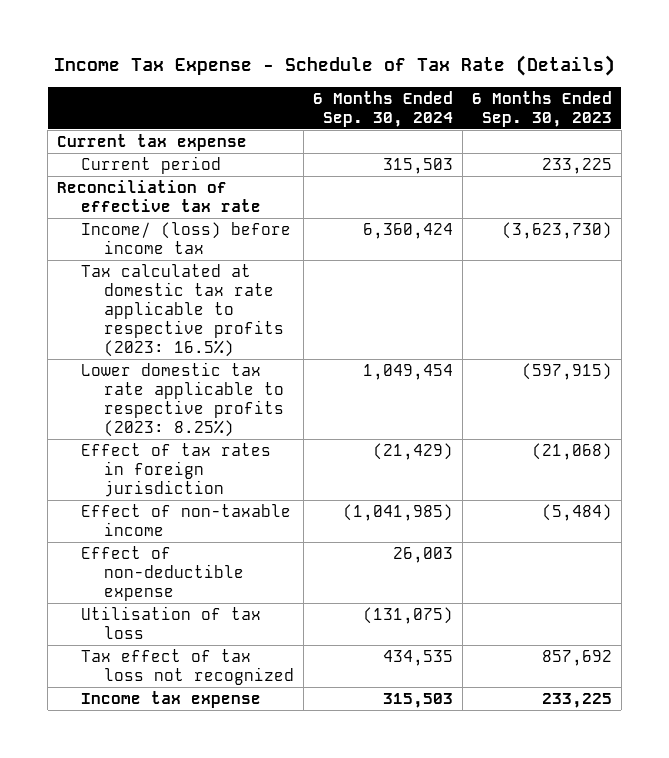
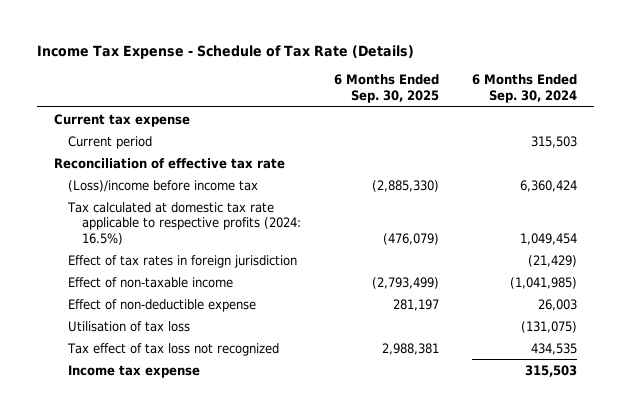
- | 6 Months Ended Sep. 30, 2024 | 6 Months Ended Sep. 30, 2023
+ | 6 Months Ended Sep. 30, 2025 | 6 Months Ended Sep. 30, 2024
- Income/ (loss) before income tax | 6,360,424 | (3,623,730)
- Tax calculated at domestic tax rate applicable to respective profits (2023: 16.5%)
- Lower domestic tax rate applicable to respective profits (2023: 8.25%) | 1,049,454 | (597,915)
+ (Loss)/income before income tax | (2,885,330) | 6,360,424
+ Tax calculated at domestic tax rate applicable to respective profits (2024: 16.5%) | (476,079) | 1,049,454

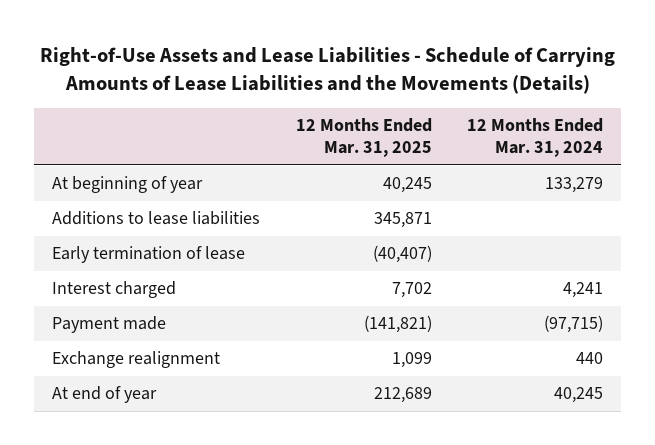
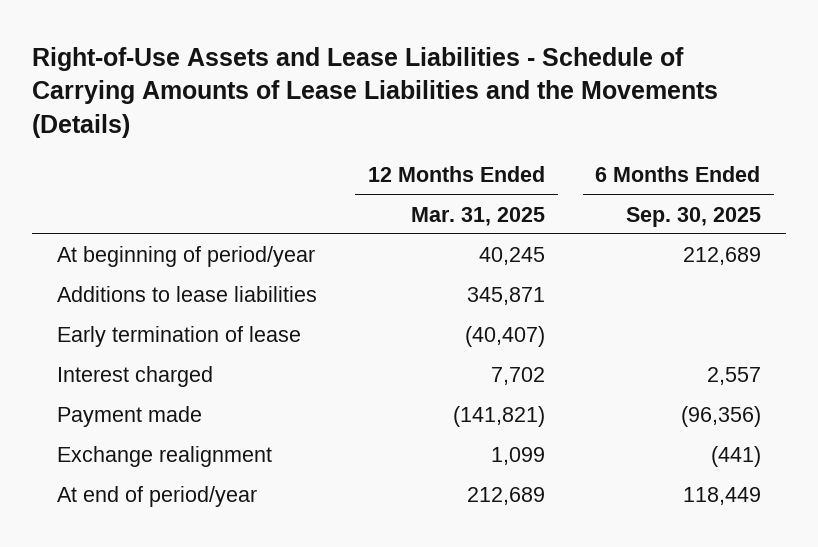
- | 12 Months Ended Mar. 31, 2025 | 12 Months Ended Mar. 31, 2024
+ | 12 Months Ended Mar. 31, 2025 | 6 Months Ended Sep. 30, 2025
- At beginning of year | 40,245 | 133,279
+ At beginning of period/year | 40,245 | 212,689
- At end of year | 212,689 | 40,245
+ At end of period/year | 212,689 | 118,449

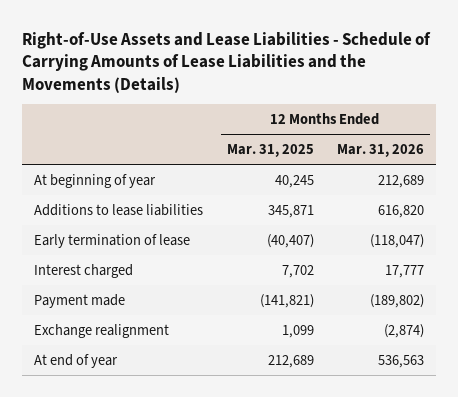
- | 12 Months Ended Mar. 31, 2025 | 6 Months Ended Sep. 30, 2025
+ | 12 Months Ended Mar. 31, 2025 | 12 Months Ended Mar. 31, 2026
- At beginning of period/year | 40,245 | 212,689
+ At beginning of year | 40,245 | 212,689
- At end of period/year | 212,689 | 118,449
+ At end of year | 212,689 | 536,563

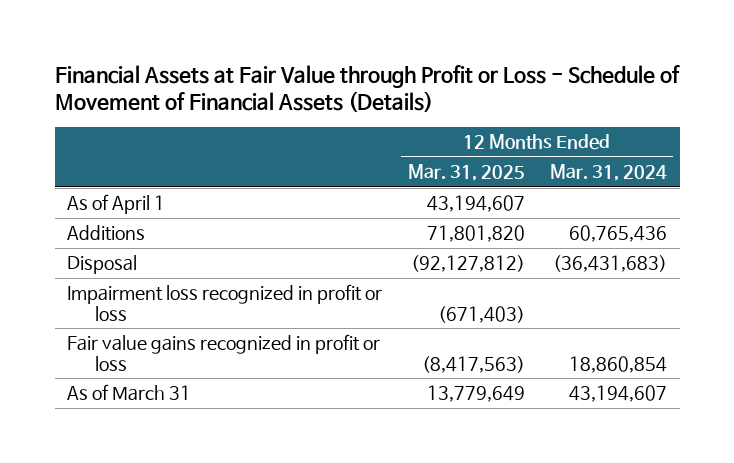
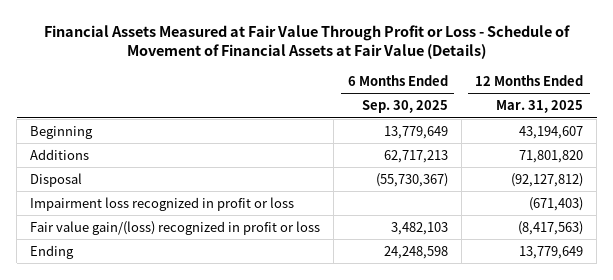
- Financial Assets at Fair Value through Profit or Loss - Schedule of Movement of Financial Assets (Details)
+ Financial Assets Measured at Fair Value Through Profit or Loss - Schedule of Movement of Financial Assets at Fair Value (Details)
- | 12 Months Ended Mar. 31, 2025 | 12 Months Ended Mar. 31, 2024
+ | 6 Months Ended Sep. 30, 2025 | 12 Months Ended Mar. 31, 2025
- As of April 1 | 43,194,607 |
+ Beginning | 13,779,649 | 43,194,607
- Fair value gains recognized in profit or loss | (8,417,563) | 18,860,854
- As of March 31 | 13,779,649 | 43,194,607
+ Fair value gain/(loss) recognized in profit or loss | 3,482,103 | (8,417,563)
+ Ending | 24,248,598 | 13,779,649

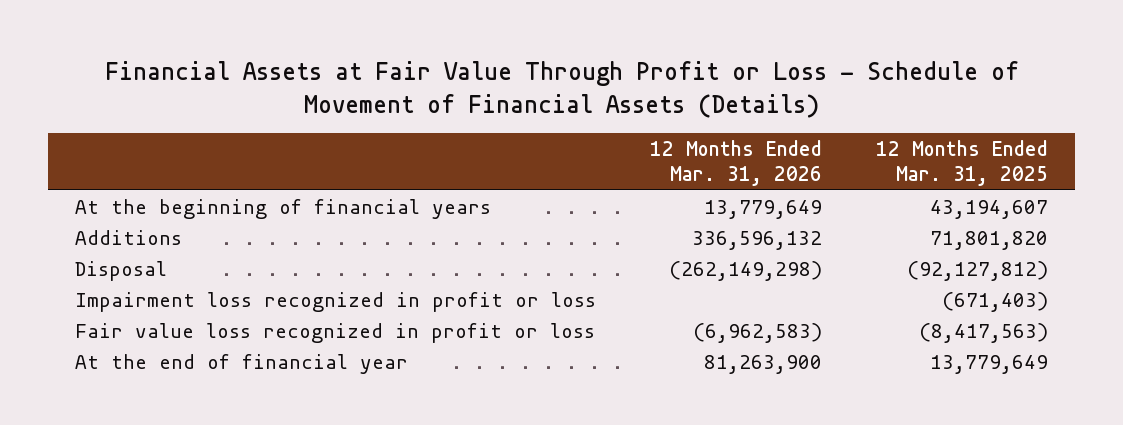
- Financial Assets Measured at Fair Value Through Profit or Loss - Schedule of Movement of Financial Assets at Fair Value (Details)
+ Financial Assets at Fair Value Through Profit or Loss - Schedule of Movement of Financial Assets (Details)
- | 6 Months Ended Sep. 30, 2025 | 12 Months Ended Mar. 31, 2025
+ | 12 Months Ended Mar. 31, 2026 | 12 Months Ended Mar. 31, 2025
- Beginning | 13,779,649 | 43,194,607
+ At the beginning of financial years | 13,779,649 | 43,194,607
- Fair value gain/(loss) recognized in profit or loss | 3,482,103 | (8,417,563)
- Ending | 24,248,598 | 13,779,649
+ Fair value loss recognized in profit or loss | (6,962,583) | (8,417,563)
+ At the end of financial year | 81,263,900 | 13,779,649

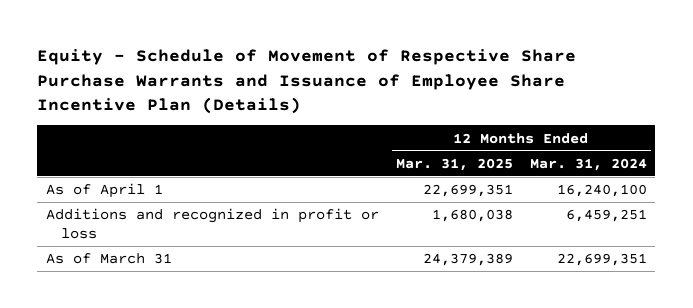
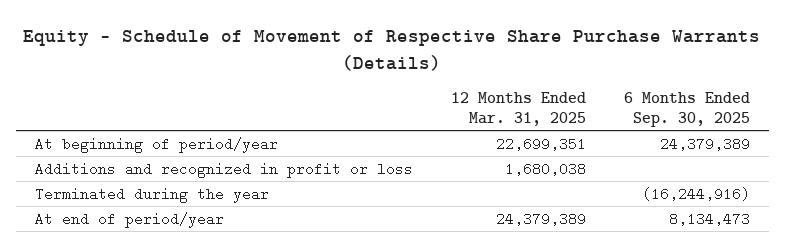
- Equity - Schedule of Movement of Respective Share Purchase Warrants and Issuance of Employee Share Incentive Plan (Details)
+ Equity - Schedule of Movement of Respective Share Purchase Warrants (Details)
- | 12 Months Ended Mar. 31, 2025 | 12 Months Ended Mar. 31, 2024
+ | 12 Months Ended Mar. 31, 2025 | 6 Months Ended Sep. 30, 2025
- As of April 1 | 22,699,351 | 16,240,100
+ At beginning of period/year | 22,699,351 | 24,379,389
- As of March 31 | 24,379,389 | 22,699,351
+ Terminated during the year | | (16,244,916)
+ At end of period/year | 24,379,389 | 8,134,473

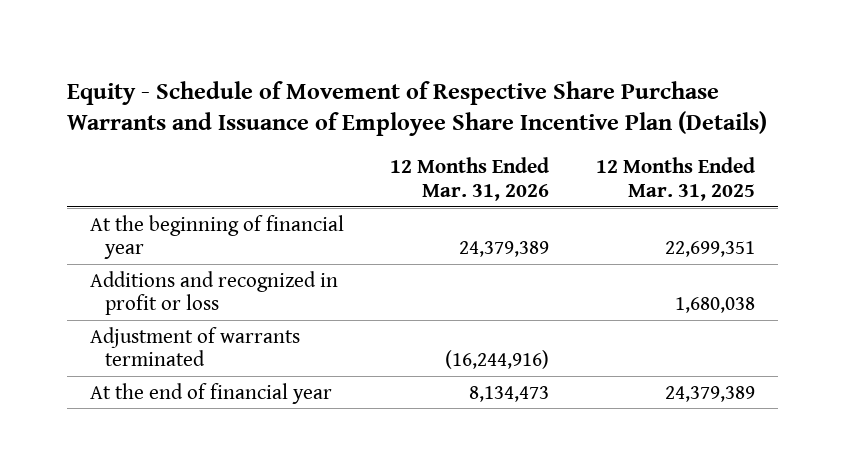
- Equity - Schedule of Movement of Respective Share Purchase Warrants (Details)
+ Equity - Schedule of Movement of Respective Share Purchase Warrants and Issuance of Employee Share Incentive Plan (Details)
- | 12 Months Ended Mar. 31, 2025 | 6 Months Ended Sep. 30, 2025
+ | 12 Months Ended Mar. 31, 2026 | 12 Months Ended Mar. 31, 2025
- At beginning of period/year | 22,699,351 | 24,379,389
+ At the beginning of financial year | 24,379,389 | 22,699,351
- Terminated during the year | | (16,244,916)
- At end of period/year | 24,379,389 | 8,134,473
+ Adjustment of warrants terminated | (16,244,916) |
+ At the end of financial year | 8,134,473 | 24,379,389

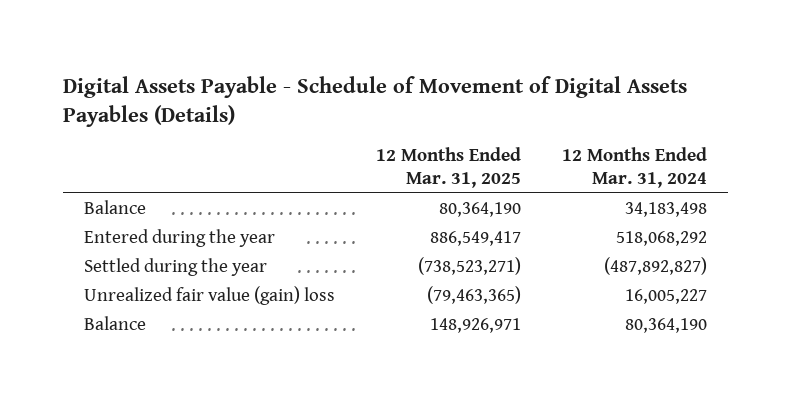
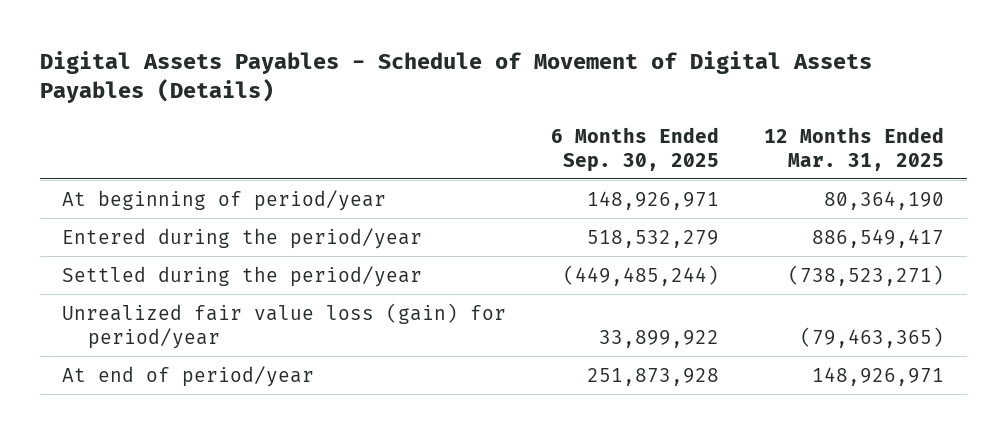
- Digital Assets Payable - Schedule of Movement of Digital Assets Payables (Details)
+ Digital Assets Payables - Schedule of Movement of Digital Assets Payables (Details)
- | 12 Months Ended Mar. 31, 2025 | 12 Months Ended Mar. 31, 2024
+ | 6 Months Ended Sep. 30, 2025 | 12 Months Ended Mar. 31, 2025
- Balance | 80,364,190 | 34,183,498
- Entered during the year | 886,549,417 | 518,068,292
- Settled during the year | (738,523,271) | (487,892,827)
- Unrealized fair value (gain) loss | (79,463,365) | 16,005,227
- Balance | 148,926,971 | 80,364,190
+ At beginning of period/year | 148,926,971 | 80,364,190
+ Entered during the period/year | 518,532,279 | 886,549,417
+ Settled during the period/year | (449,485,244) | (738,523,271)
+ Unrealized fair value loss (gain) for period/year | 33,899,922 | (79,463,365)
+ At end of period/year | 251,873,928 | 148,926,971

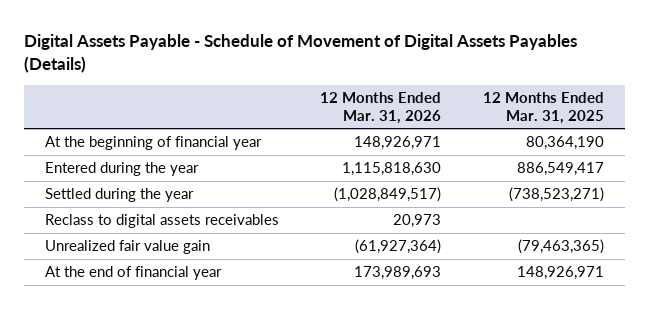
- Digital Assets Payables - Schedule of Movement of Digital Assets Payables (Details)
+ Digital Assets Payable - Schedule of Movement of Digital Assets Payables (Details)
- | 6 Months Ended Sep. 30, 2025 | 12 Months Ended Mar. 31, 2025
+ | 12 Months Ended Mar. 31, 2026 | 12 Months Ended Mar. 31, 2025
- At beginning of period/year | 148,926,971 | 80,364,190
- Entered during the period/year | 518,532,279 | 886,549,417
- Settled during the period/year | (449,485,244) | (738,523,271)
- Unrealized fair value loss (gain) for period/year | 33,899,922 | (79,463,365)
- At end of period/year | 251,873,928 | 148,926,971
+ At the beginning of financial year | 148,926,971 | 80,364,190
+ Entered during the year | 1,115,818,630 | 886,549,417
+ Settled during the year | (1,028,849,517) | (738,523,271)
+ Reclass to digital assets receivables | 20,973 |
+ Unrealized fair value gain | (61,927,364) | (79,463,365)
+ At the end of financial year | 173,989,693 | 148,926,971

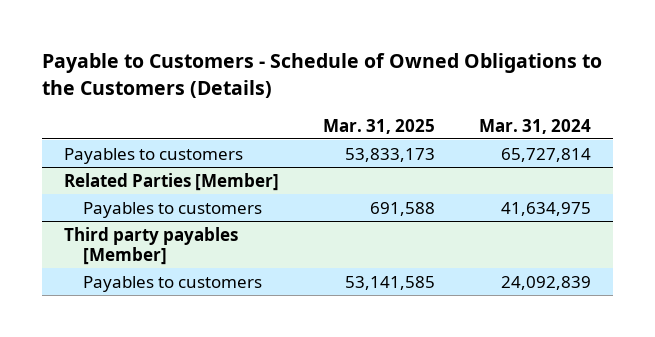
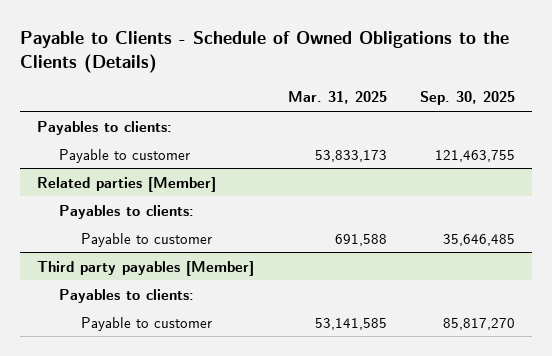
- Payable to Customers - Schedule of Owned Obligations to the Customers (Details)
+ Payable to Clients - Schedule of Owned Obligations to the Clients (Details)
- | Mar. 31, 2025 | Mar. 31, 2024
+ | Mar. 31, 2025 | Sep. 30, 2025
- Payables to customers | 53,833,173 | 65,727,814
- Related Parties [Member]
- Payables to customers | 691,588 | 41,634,975
+ Payables to clients:
+ Payable to customer | 53,833,173 | 121,463,755
+ Related parties [Member]
+ Payables to clients:
+ Payable to customer | 691,588 | 35,646,485
@ Third party payables [Member]
- Payables to customers | 53,141,585 | 24,092,839
+ Payables to clients:
+ Payable to customer | 53,141,585 | 85,817,270

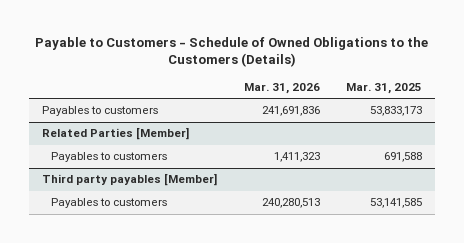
- Payable to Clients - Schedule of Owned Obligations to the Clients (Details)
+ Payable to Customers - Schedule of Owned Obligations to the Customers (Details)
- | Mar. 31, 2025 | Sep. 30, 2025
+ | Mar. 31, 2026 | Mar. 31, 2025
- Payables to clients:
- Payable to customer | 53,833,173 | 121,463,755
- Related parties [Member]
- Payables to clients:
- Payable to customer | 691,588 | 35,646,485
+ Payables to customers | 241,691,836 | 53,833,173
+ Related Parties [Member]
+ Payables to customers | 1,411,323 | 691,588
@ Third party payables [Member]
- Payables to clients:
- Payable to customer | 53,141,585 | 85,817,270
+ Payables to customers | 240,280,513 | 53,141,585

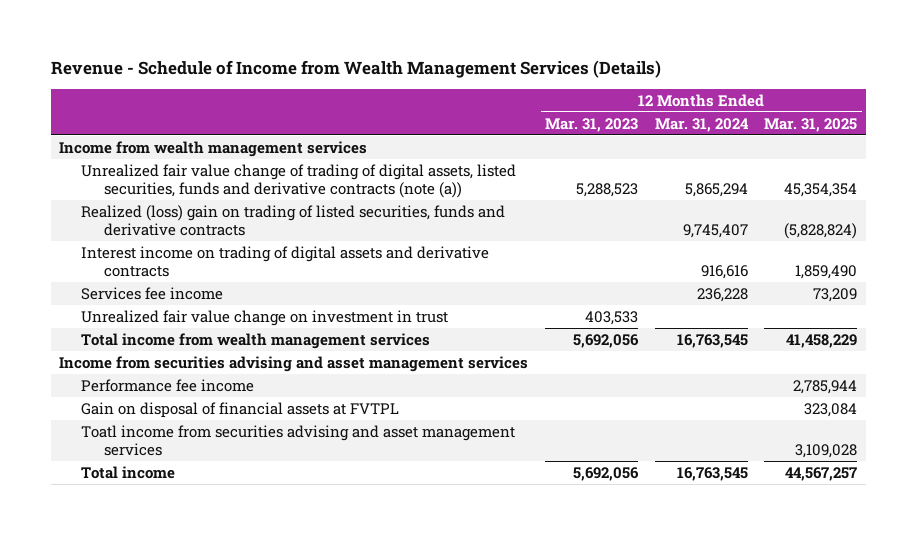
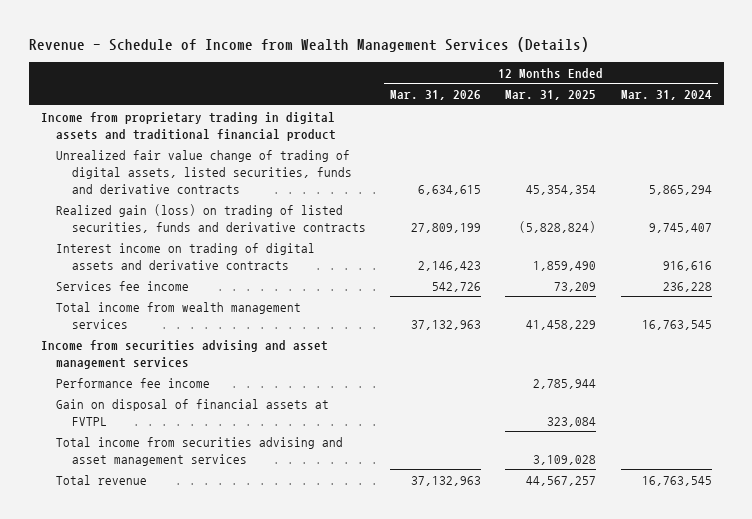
- | 12 Months Ended Mar. 31, 2023 | 12 Months Ended Mar. 31, 2024 | 12 Months Ended Mar. 31, 2025
+ | 12 Months Ended Mar. 31, 2026 | 12 Months Ended Mar. 31, 2025 | 12 Months Ended Mar. 31, 2024
- Income from wealth management services
- Unrealized fair value change of trading of digital assets, listed securities, funds and derivative contracts (note (a)) | 5,288,523 | 5,865,294 | 45,354,354
- Realized (loss) gain on trading of listed securities, funds and derivative contracts | | 9,745,407 | (5,828,824)
+ Income from proprietary trading in digital assets and traditional financial product
+ Unrealized fair value change of trading of digital assets, listed securities, funds and derivative contracts | 6,634,615 | 45,354,354 | 5,865,294
+ Realized gain (loss) on trading of listed securities, funds and derivative contracts | 27,809,199 | (5,828,824) | 9,745,407
- Unrealized fair value change on investment in trust | 403,533 | |
- Toatl income from securities advising and asset management services | | | 3,109,028
- Total income | 5,692,056 | 16,763,545 | 44,567,257
+ Total income from securities advising and asset management services | | 3,109,028 |
+ Total revenue | 37,132,963 | 44,567,257 | 16,763,545

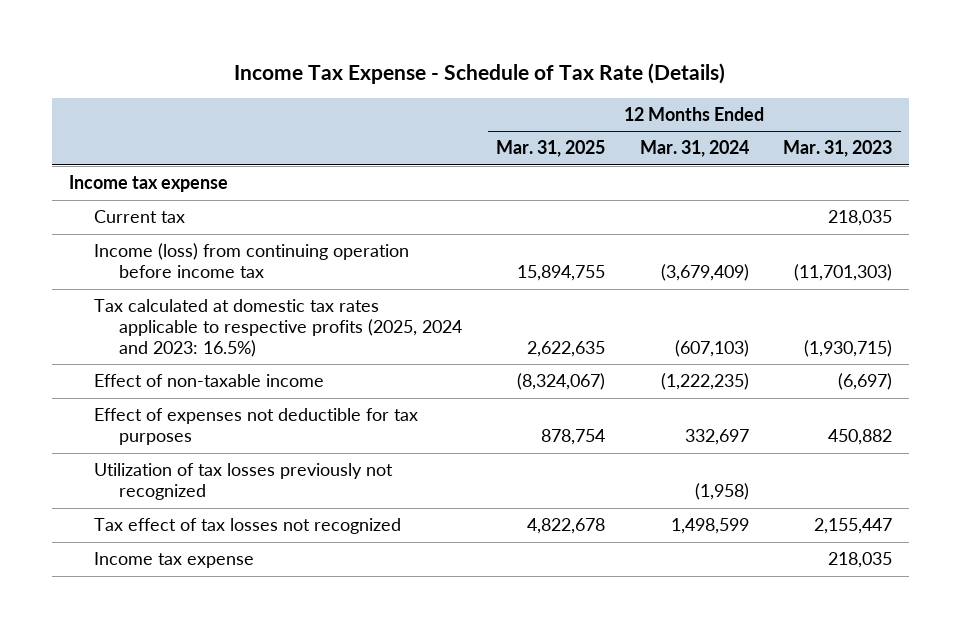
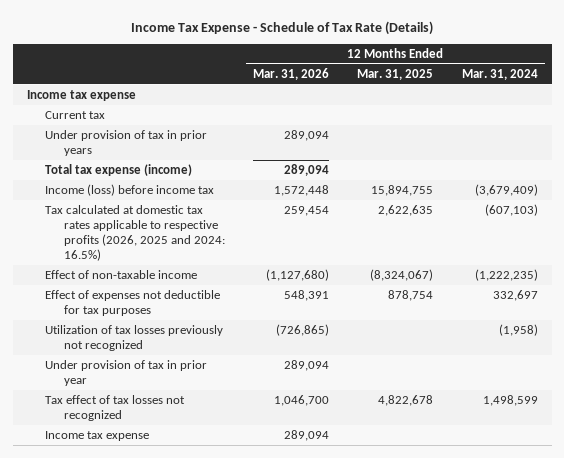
- | 12 Months Ended Mar. 31, 2025 | 12 Months Ended Mar. 31, 2024 | 12 Months Ended Mar. 31, 2023
+ | 12 Months Ended Mar. 31, 2026 | 12 Months Ended Mar. 31, 2025 | 12 Months Ended Mar. 31, 2024
- Income (loss) from continuing operation before income tax | 15,894,755 | (3,679,409) | (11,701,303)
- Tax calculated at domestic tax rates applicable to respective profits (2025, 2024 and 2023: 16.5%) | 2,622,635 | (607,103) | (1,930,715)
+ Under provision of tax in prior years | 289,094 | |
+ Total tax expense (income) | 289,094 | |
+ Income (loss) before income tax | 1,572,448 | 15,894,755 | (3,679,409)
+ Tax calculated at domestic tax rates applicable to respective profits (2026, 2025 and 2024: 16.5%) | 259,454 | 2,622,635 | (607,103)
+ Under provision of tax in prior year | 289,094 | |

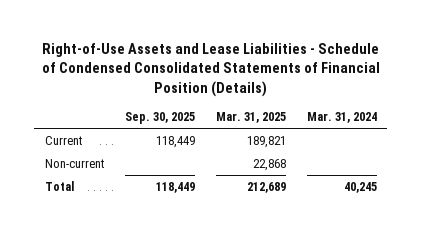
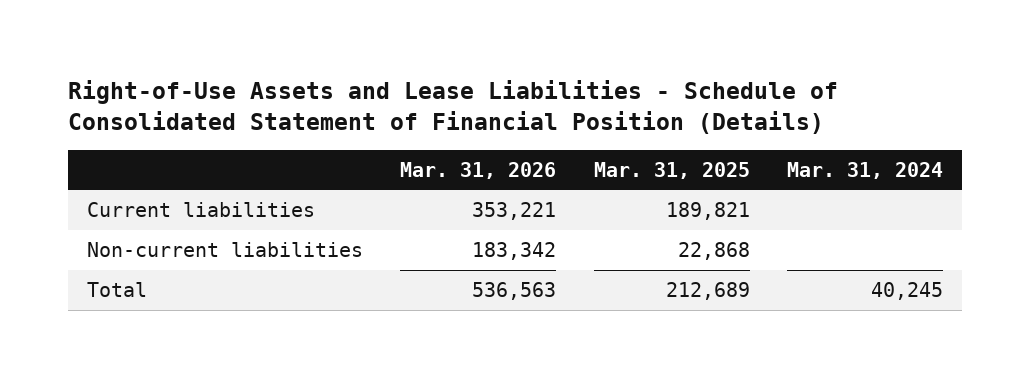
- Right-of-Use Assets and Lease Liabilities - Schedule of Condensed Consolidated Statements of Financial Position (Details)
+ Right-of-Use Assets and Lease Liabilities - Schedule of Consolidated Statement of Financial Position (Details)
- | Sep. 30, 2025 | Mar. 31, 2025 | Mar. 31, 2024
+ | Mar. 31, 2026 | Mar. 31, 2025 | Mar. 31, 2024
- Current | 118,449 | 189,821 |
- Non-current | | 22,868 |
+ Current liabilities | 353,221 | 189,821 |
+ Non-current liabilities | 183,342 | 22,868 |

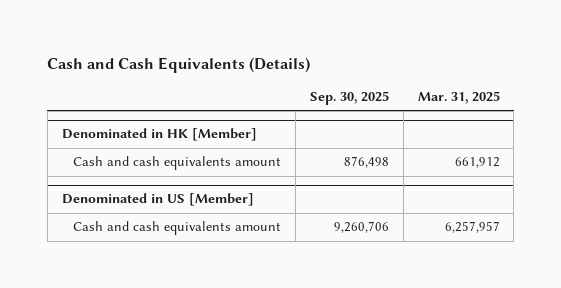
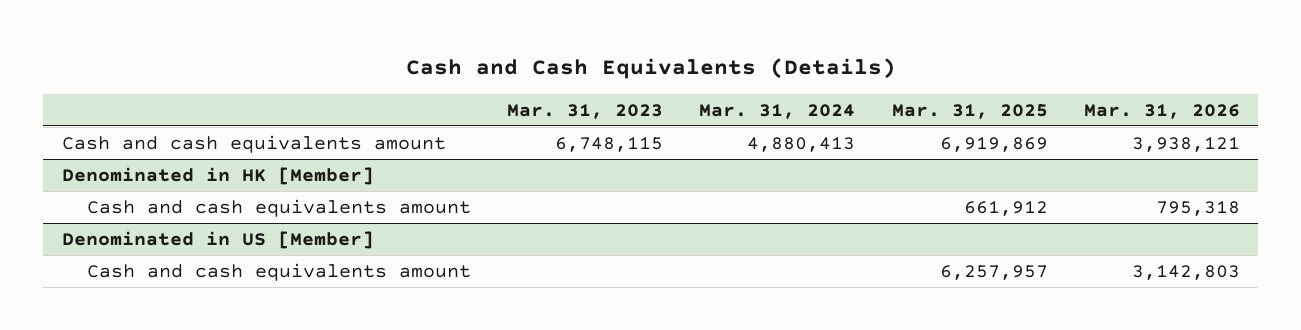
- | Sep. 30, 2025 | Mar. 31, 2025
+ | Mar. 31, 2023 | Mar. 31, 2024 | Mar. 31, 2025 | Mar. 31, 2026
+ Cash and cash equivalents amount | 6,748,115 | 4,880,413 | 6,919,869 | 3,938,121

